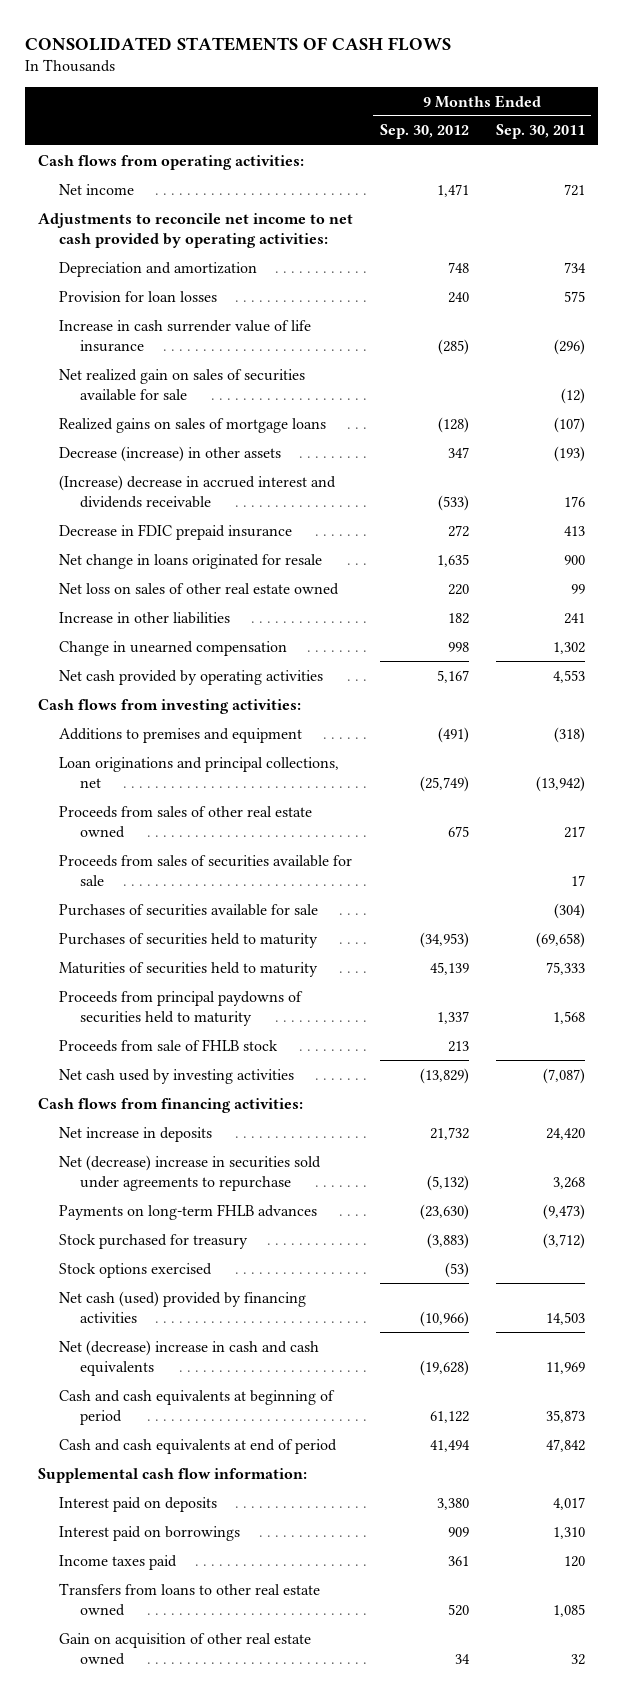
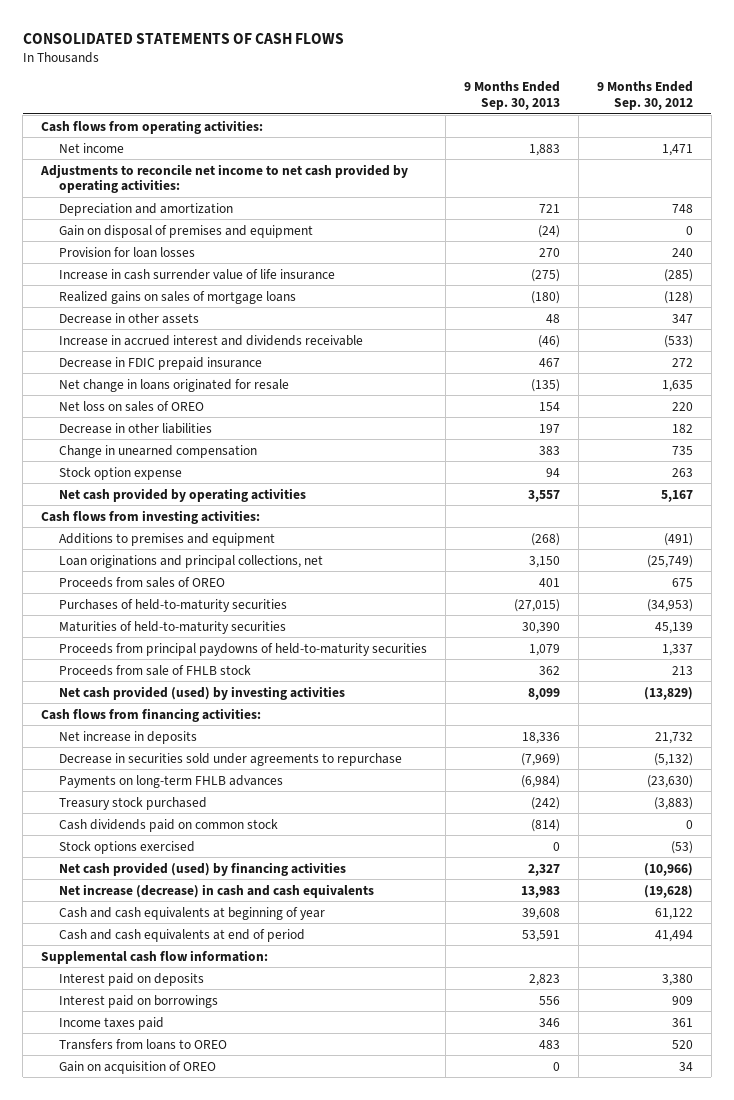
- | 9 Months Ended Sep. 30, 2012 | 9 Months Ended Sep. 30, 2011
+ | 9 Months Ended Sep. 30, 2013 | 9 Months Ended Sep. 30, 2012
+ Gain on disposal of premises and equipment | (24) | 0
- Net realized gain on sales of securities available for sale | | (12)
- Decrease (increase) in other assets | 347 | (193)
- (Increase) decrease in accrued interest and dividends receivable | (533) | 176
+ Decrease in other assets | 48 | 347
+ Increase in accrued interest and dividends receivable | (46) | (533)
- Net loss on sales of other real estate owned | 220 | 99
- Increase in other liabilities | 182 | 241
- Change in unearned compensation | 998 | 1,302
+ Net loss on sales of OREO | 154 | 220
+ Decrease in other liabilities | 197 | 182
+ Change in unearned compensation | 383 | 735
+ Stock option expense | 94 | 263
- Proceeds from sales of other real estate owned | 675 | 217
- Proceeds from sales of securities available for sale | | 17
- Purchases of securities available for sale | | (304)
- Purchases of securities held to maturity | (34,953) | (69,658)
- Maturities of securities held to maturity | 45,139 | 75,333
- Proceeds from principal paydowns of securities held to maturity | 1,337 | 1,568
+ Proceeds from sales of OREO | 401 | 675
+ Purchases of held-to-maturity securities | (27,015) | (34,953)
+ Maturities of held-to-maturity securities | 30,390 | 45,139
+ Proceeds from principal paydowns of held-to-maturity securities | 1,079 | 1,337
- Net cash used by investing activities | (13,829) | (7,087)
+ Net cash provided (used) by investing activities | 8,099 | (13,829)
- Net (decrease) increase in securities sold under agreements to repurchase | (5,132) | 3,268
+ Decrease in securities sold under agreements to repurchase | (7,969) | (5,132)
- Stock purchased for treasury | (3,883) | (3,712)
+ Treasury stock purchased | (242) | (3,883)
+ Cash dividends paid on common stock | (814) | 0
- Net cash (used) provided by financing activities | (10,966) | 14,503
- Net (decrease) increase in cash and cash equivalents | (19,628) | 11,969
- Cash and cash equivalents at beginning of period | 61,122 | 35,873
+ Net cash provided (used) by financing activities | 2,327 | (10,966)
+ Net increase (decrease) in cash and cash equivalents | 13,983 | (19,628)
+ Cash and cash equivalents at beginning of year | 39,608 | 61,122
- Transfers from loans to other real estate owned | 520 | 1,085
- Gain on acquisition of other real estate owned | 34 | 32
+ Transfers from loans to OREO | 483 | 520
+ Gain on acquisition of OREO | 0 | 34

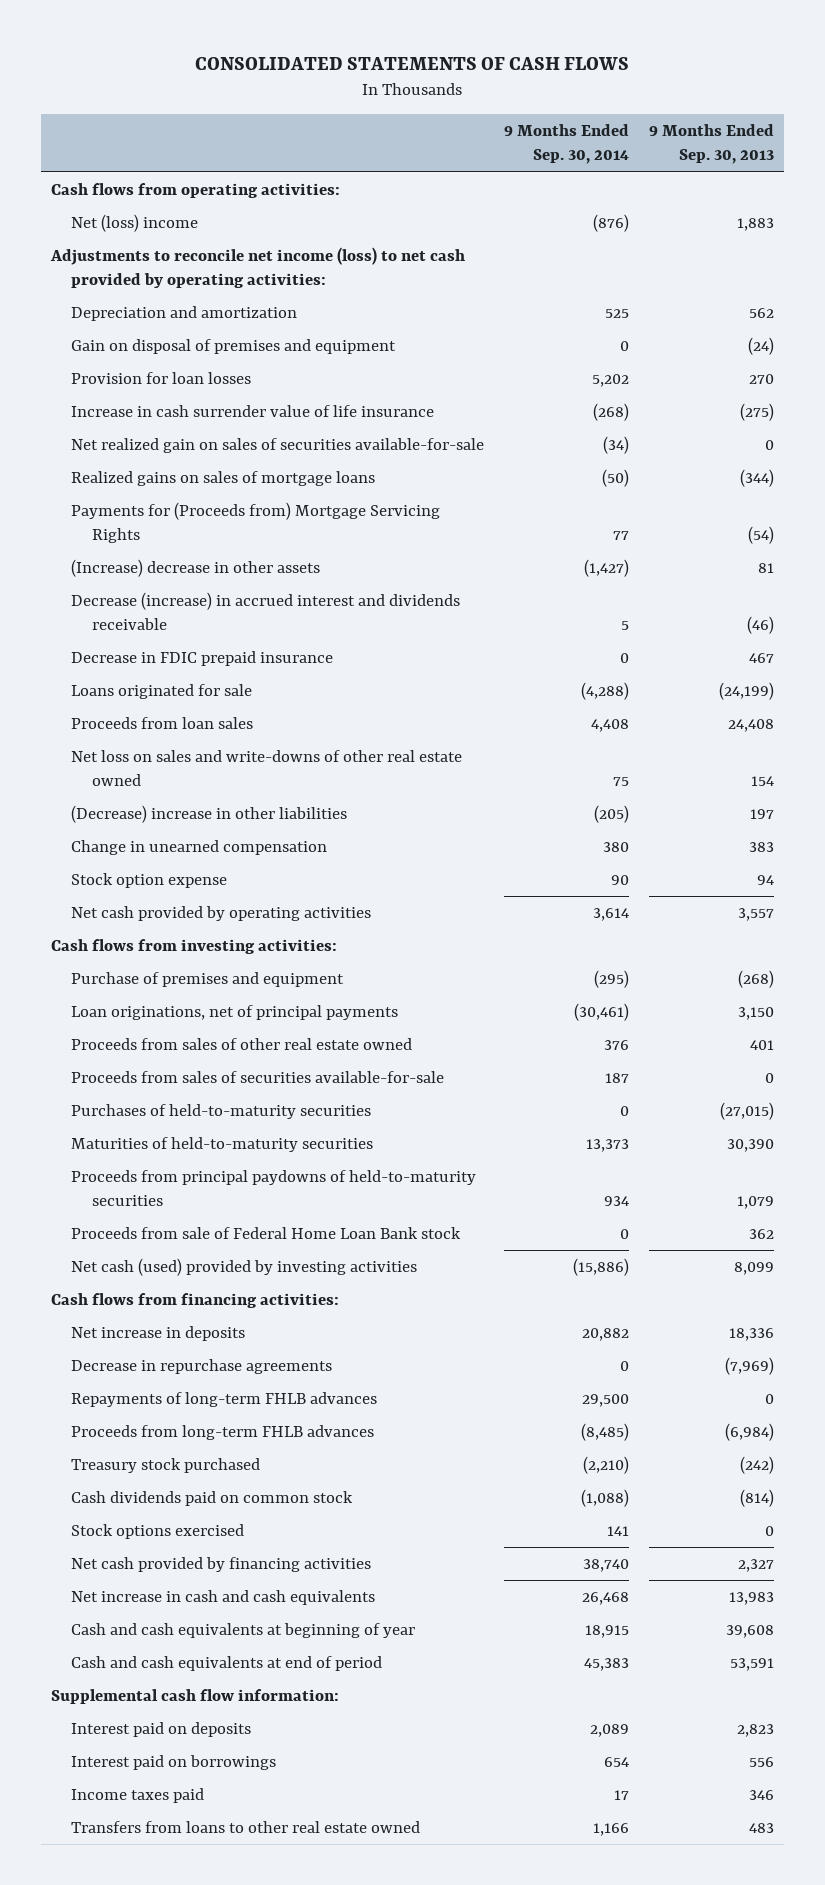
- | 9 Months Ended Sep. 30, 2013 | 9 Months Ended Sep. 30, 2012
+ | 9 Months Ended Sep. 30, 2014 | 9 Months Ended Sep. 30, 2013
- Net income | 1,883 | 1,471
- Adjustments to reconcile net income to net cash provided by operating activities:
- Depreciation and amortization | 721 | 748
+ Net (loss) income | (876) | 1,883
+ Adjustments to reconcile net income (loss) to net cash provided by operating activities:
+ Depreciation and amortization | 525 | 562
- Realized gains on sales of mortgage loans | (180) | (128)
- Decrease in other assets | 48 | 347
- Increase in accrued interest and dividends receivable | (46) | (533)
+ Net realized gain on sales of securities available-for-sale | (34) | 0
+ Realized gains on sales of mortgage loans | (50) | (344)
+ Payments for (Proceeds from) Mortgage Servicing Rights | 77 | (54)
+ (Increase) decrease in other assets | (1,427) | 81
+ Decrease (increase) in accrued interest and dividends receivable | 5 | (46)
- Net change in loans originated for resale | (135) | 1,635
- Net loss on sales of OREO | 154 | 220
- Decrease in other liabilities | 197 | 182
+ Loans originated for sale | (4,288) | (24,199)
+ Proceeds from loan sales | 4,408 | 24,408
+ Net loss on sales and write-downs of other real estate owned | 75 | 154
+ (Decrease) increase in other liabilities | (205) | 197
- Additions to premises and equipment | (268) | (491)
- Loan originations and principal collections, net | 3,150 | (25,749)
- Proceeds from sales of OREO | 401 | 675
+ Purchase of premises and equipment | (295) | (268)
+ Loan originations, net of principal payments | (30,461) | 3,150
+ Proceeds from sales of other real estate owned | 376 | 401
+ Proceeds from sales of securities available-for-sale | 187 | 0
- Proceeds from sale of FHLB stock | 362 | 213
- Net cash provided (used) by investing activities | 8,099 | (13,829)
+ Proceeds from sale of Federal Home Loan Bank stock | 0 | 362
+ Net cash (used) provided by investing activities | (15,886) | 8,099
- Decrease in securities sold under agreements to repurchase | (7,969) | (5,132)
- Payments on long-term FHLB advances | (6,984) | (23,630)
+ Decrease in repurchase agreements | 0 | (7,969)
+ Repayments of long-term FHLB advances | 29,500 | 0
+ Proceeds from long-term FHLB advances | (8,485) | (6,984)
- Net cash provided (used) by financing activities | 2,327 | (10,966)
- Net increase (decrease) in cash and cash equivalents | 13,983 | (19,628)
+ Net cash provided by financing activities | 38,740 | 2,327
+ Net increase in cash and cash equivalents | 26,468 | 13,983
- Transfers from loans to OREO | 483 | 520
- Gain on acquisition of OREO | 0 | 34
+ Transfers from loans to other real estate owned | 1,166 | 483

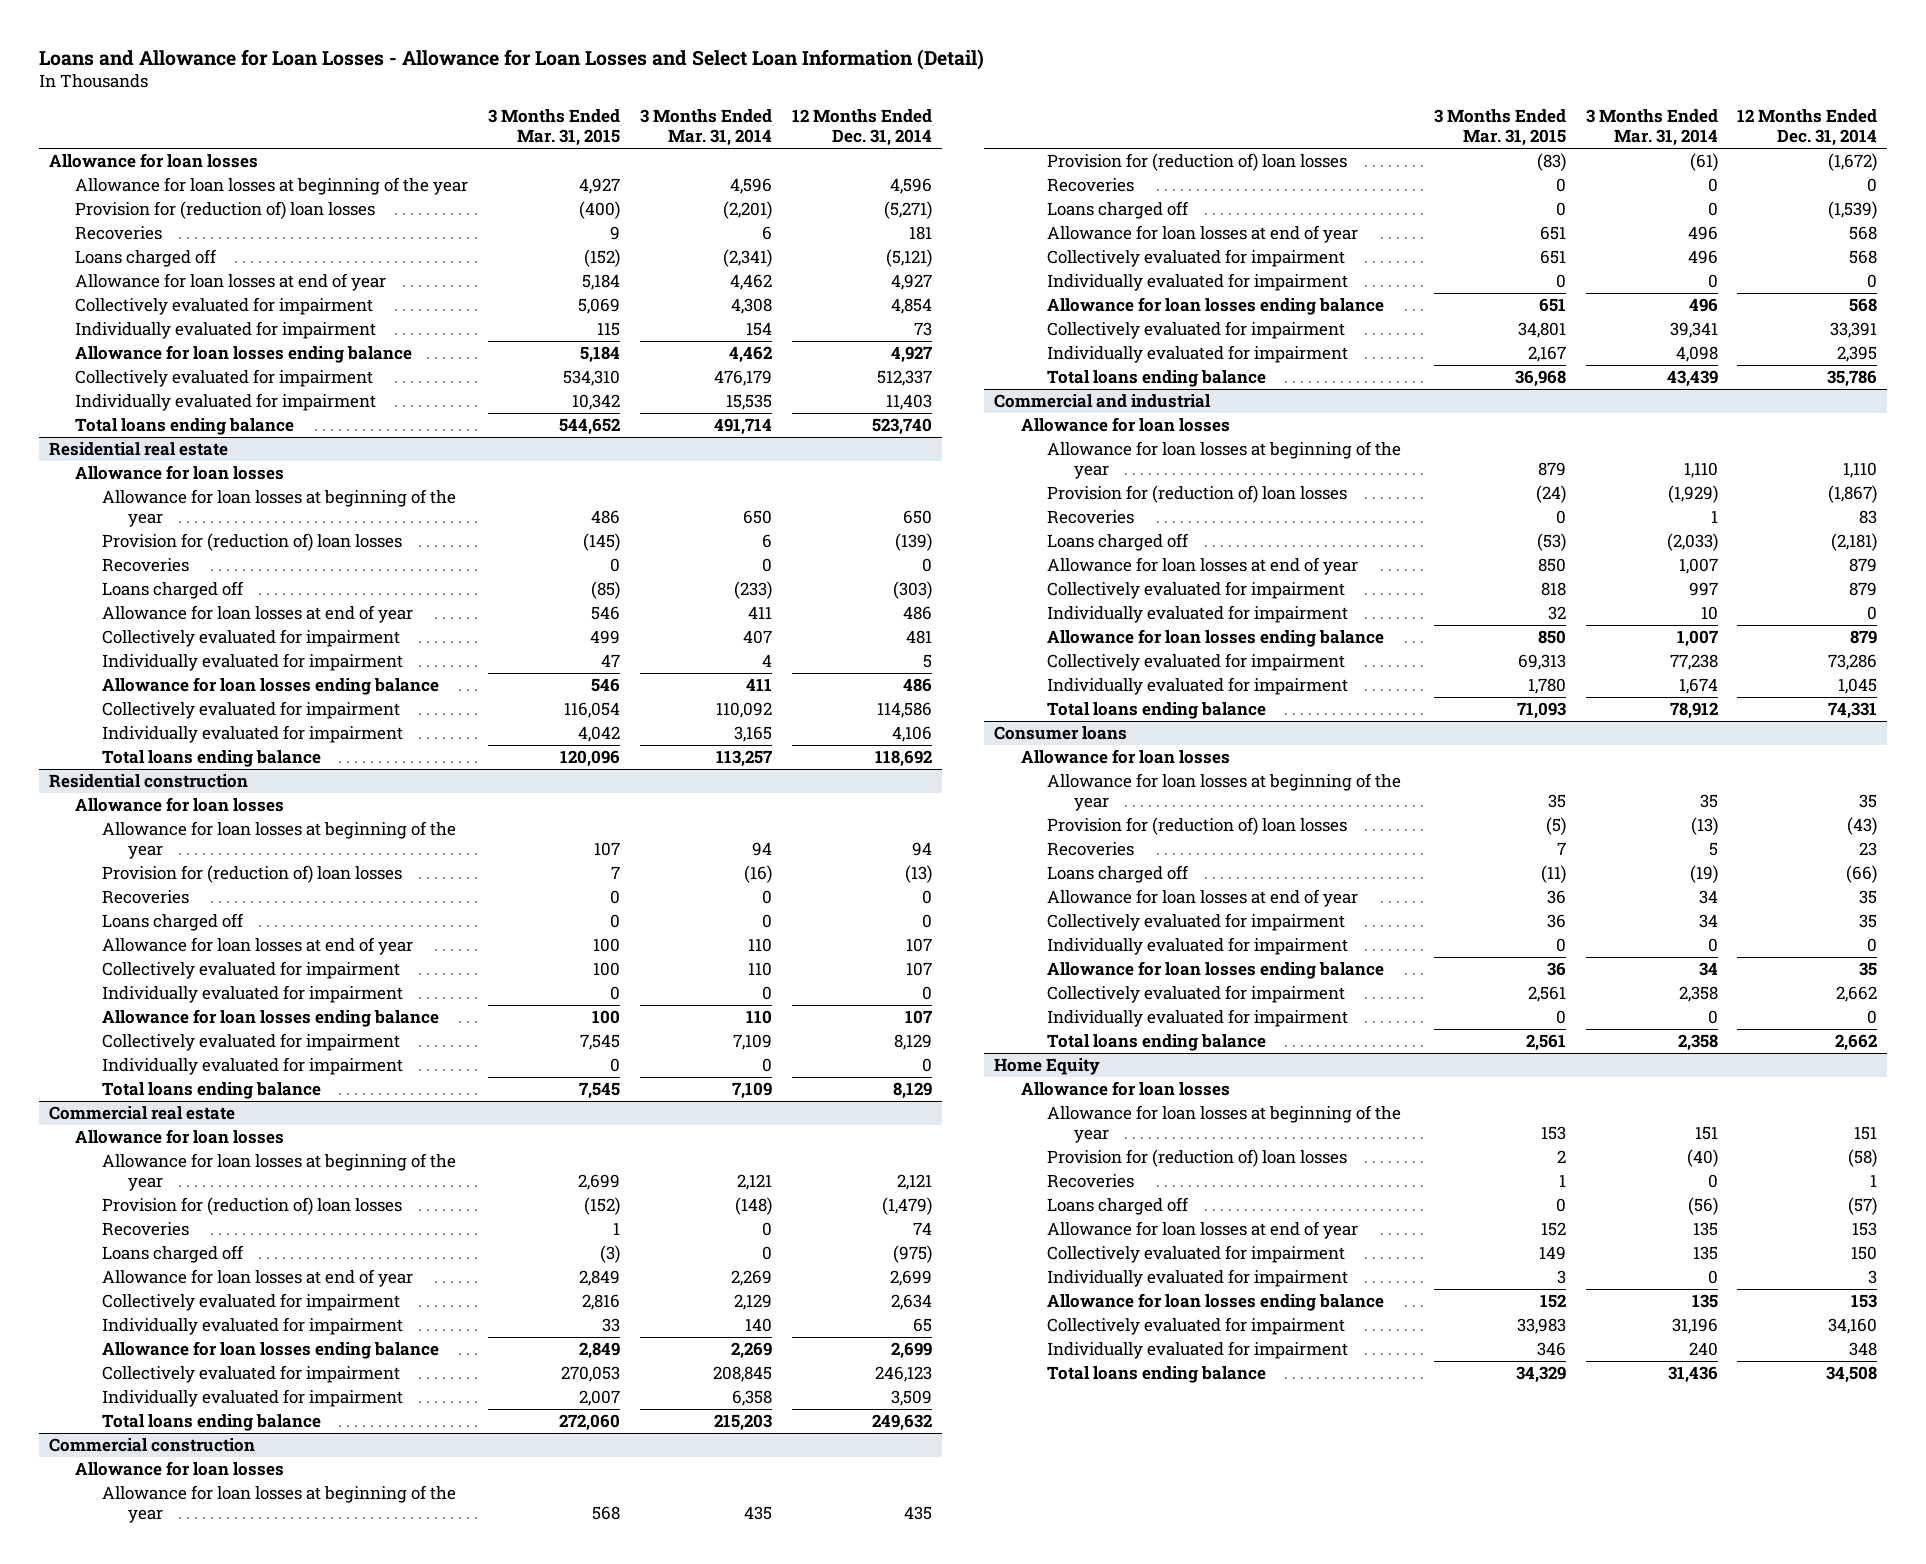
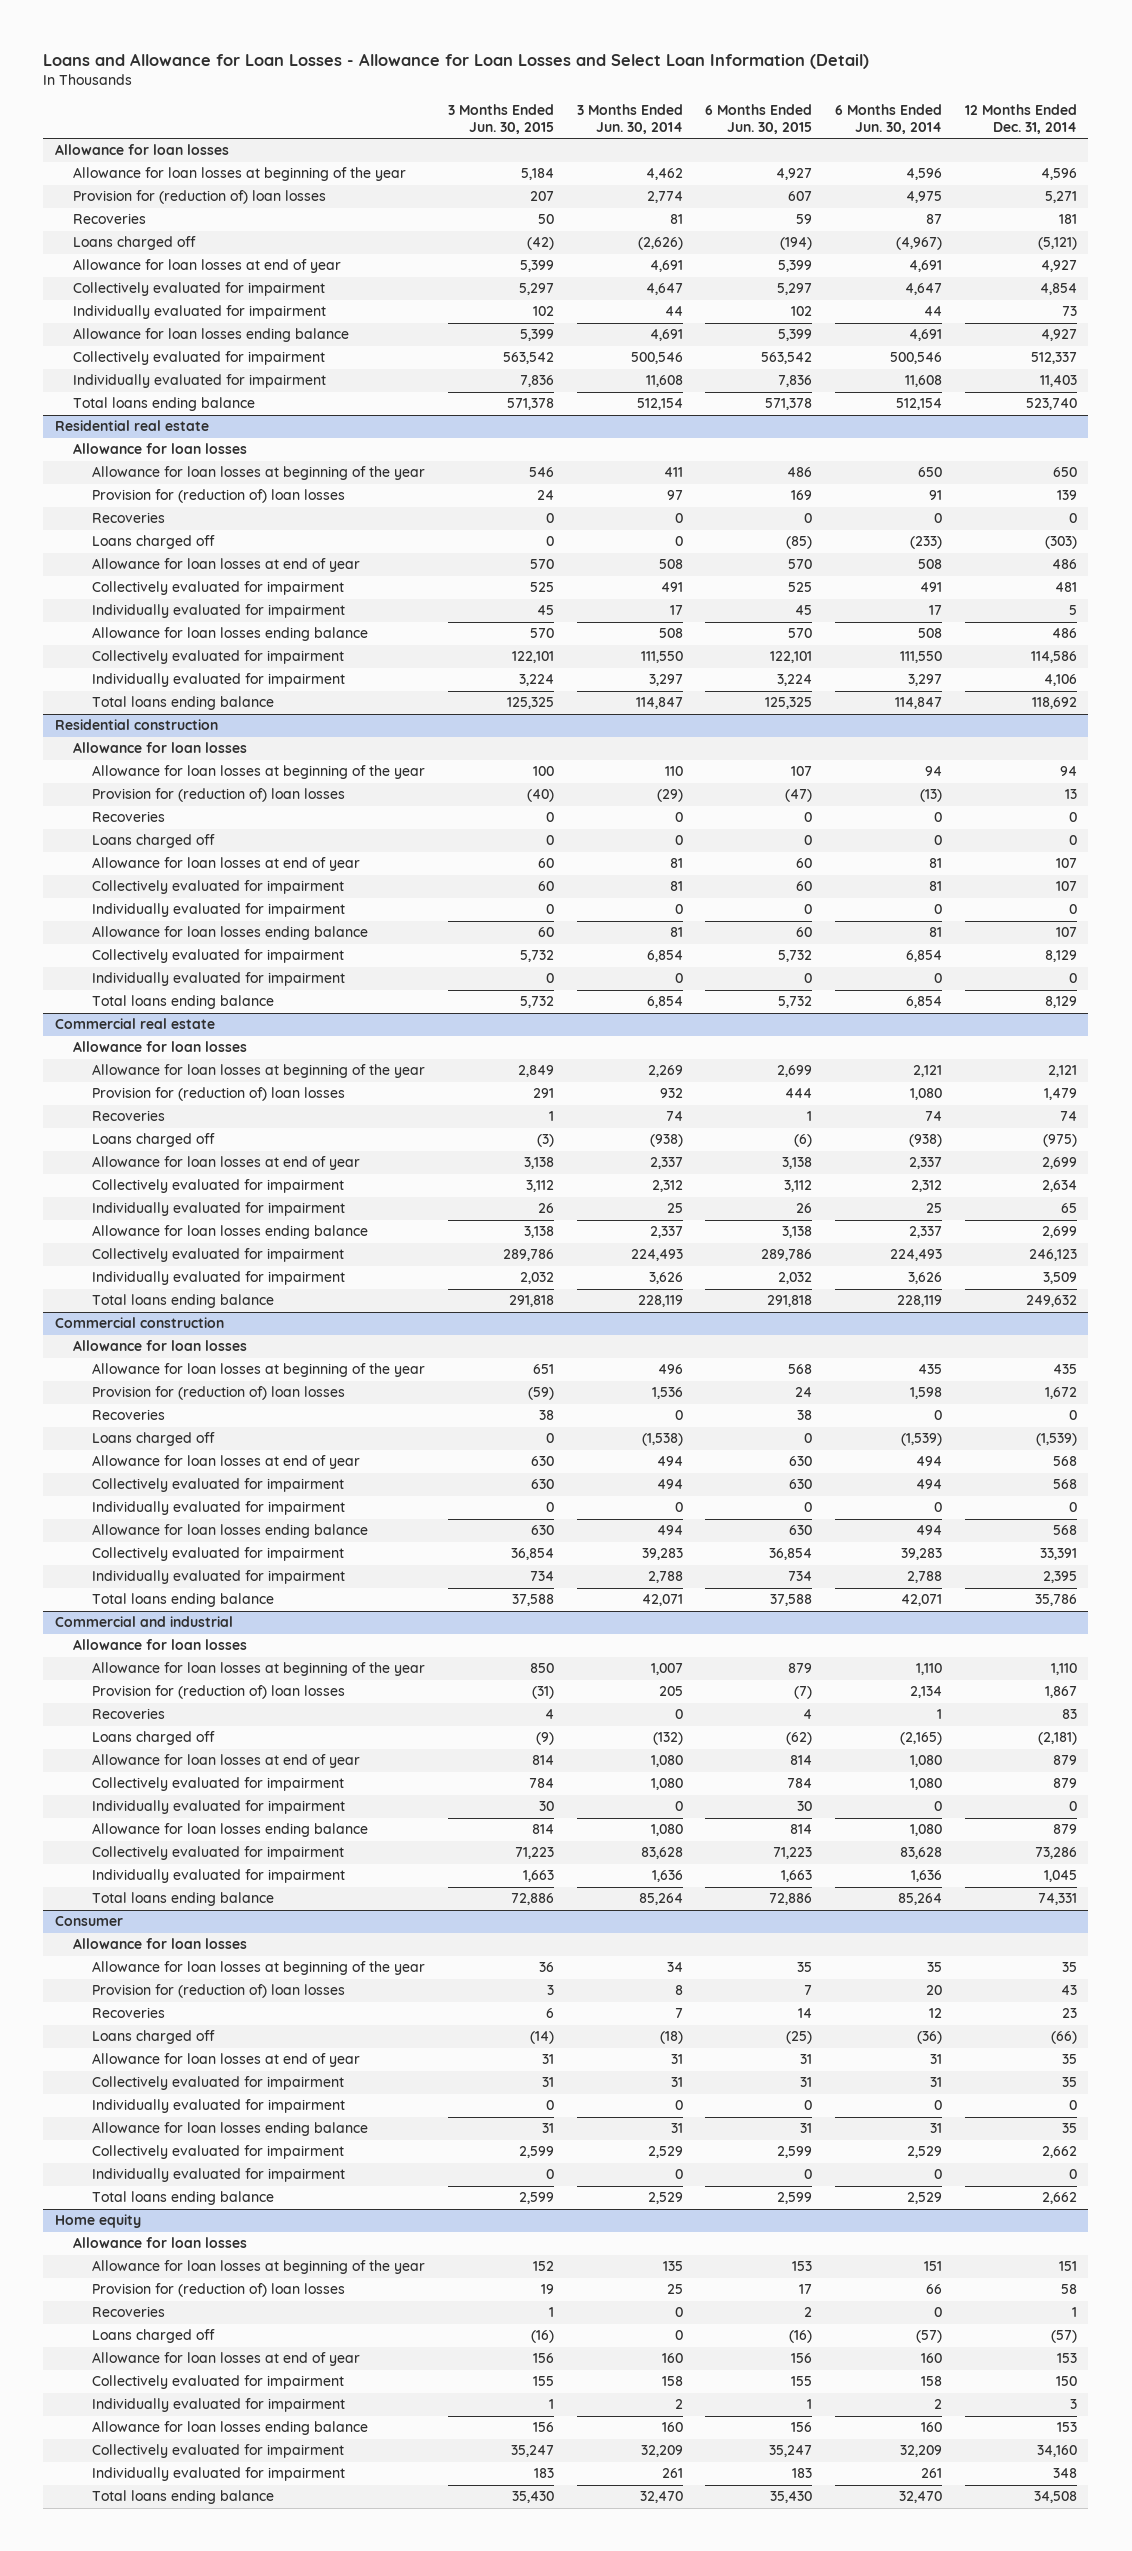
- | 3 Months Ended Mar. 31, 2015 | 3 Months Ended Mar. 31, 2014 | 12 Months Ended Dec. 31, 2014
+ | 3 Months Ended Jun. 30, 2015 | 3 Months Ended Jun. 30, 2014 | 6 Months Ended Jun. 30, 2015 | 6 Months Ended Jun. 30, 2014 | 12 Months Ended Dec. 31, 2014
- Provision for (reduction of) loan losses | (400) | (2,201) | (5,271)
+ Provision for (reduction of) loan losses | 207 | 2,774 | 607 | 4,975 | 5,271
@ Residential real estate
- Provision for (reduction of) loan losses | (145) | 6 | (139)
+ Provision for (reduction of) loan losses | 24 | 97 | 169 | 91 | 139
@ Residential construction
- Provision for (reduction of) loan losses | 7 | (16) | (13)
+ Provision for (reduction of) loan losses | (40) | (29) | (47) | (13) | 13
@ Commercial real estate
- Provision for (reduction of) loan losses | (152) | (148) | (1,479)
+ Provision for (reduction of) loan losses | 291 | 932 | 444 | 1,080 | 1,479
@ Commercial construction
- Provision for (reduction of) loan losses | (83) | (61) | (1,672)
+ Provision for (reduction of) loan losses | (59) | 1,536 | 24 | 1,598 | 1,672
@ Commercial and industrial
- Provision for (reduction of) loan losses | (24) | (1,929) | (1,867)
+ Provision for (reduction of) loan losses | (31) | 205 | (7) | 2,134 | 1,867
- Consumer loans
+ Consumer
- Provision for (reduction of) loan losses | (5) | (13) | (43)
+ Provision for (reduction of) loan losses | 3 | 8 | 7 | 20 | 43
- Home Equity
+ Home equity
- Provision for (reduction of) loan losses | 2 | (40) | (58)
+ Provision for (reduction of) loan losses | 19 | 25 | 17 | 66 | 58

